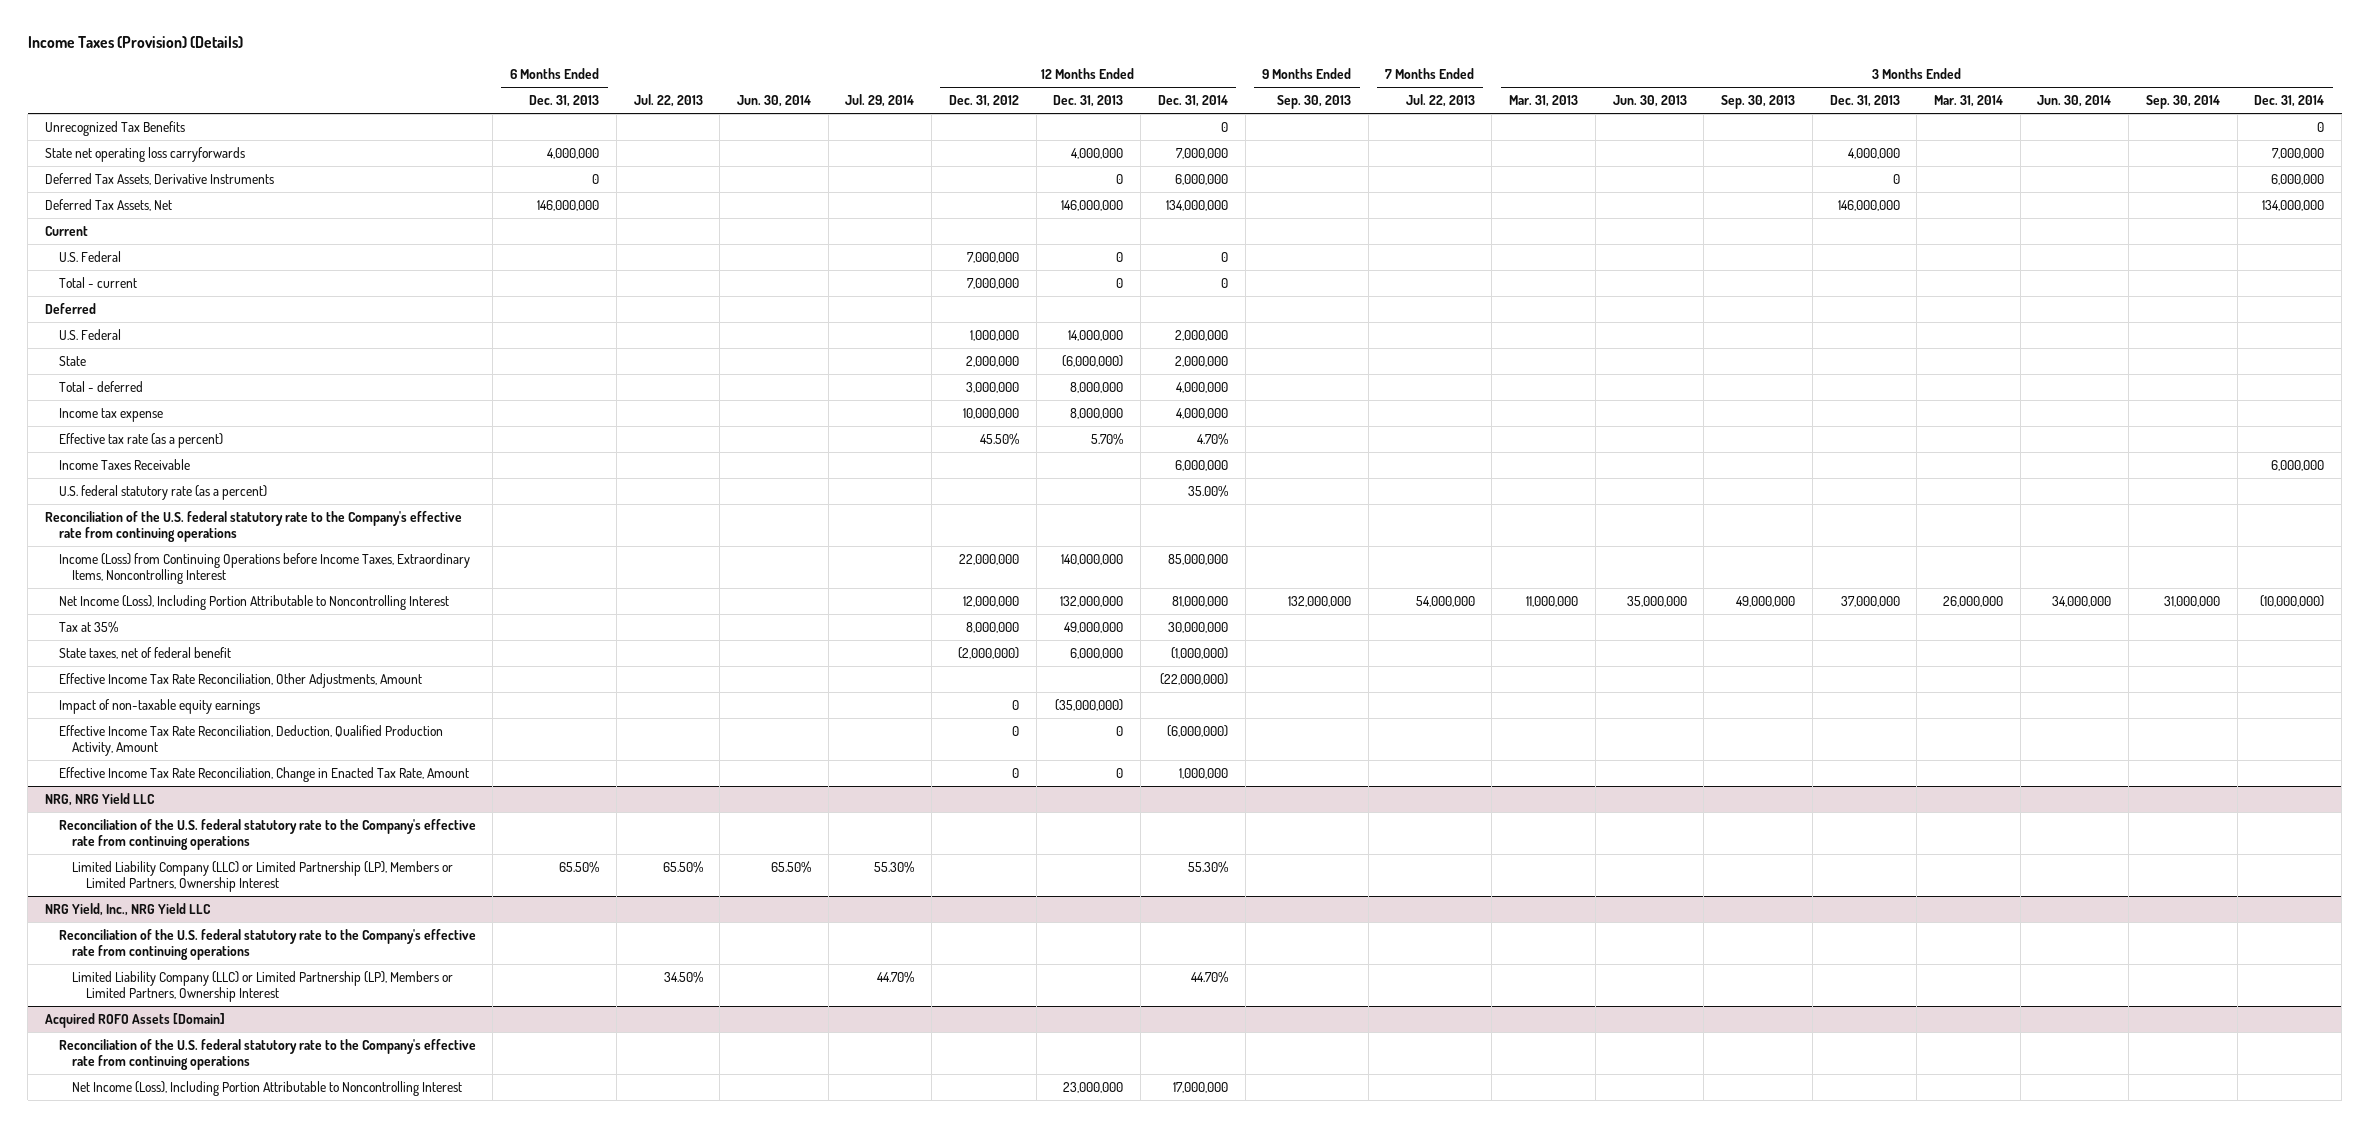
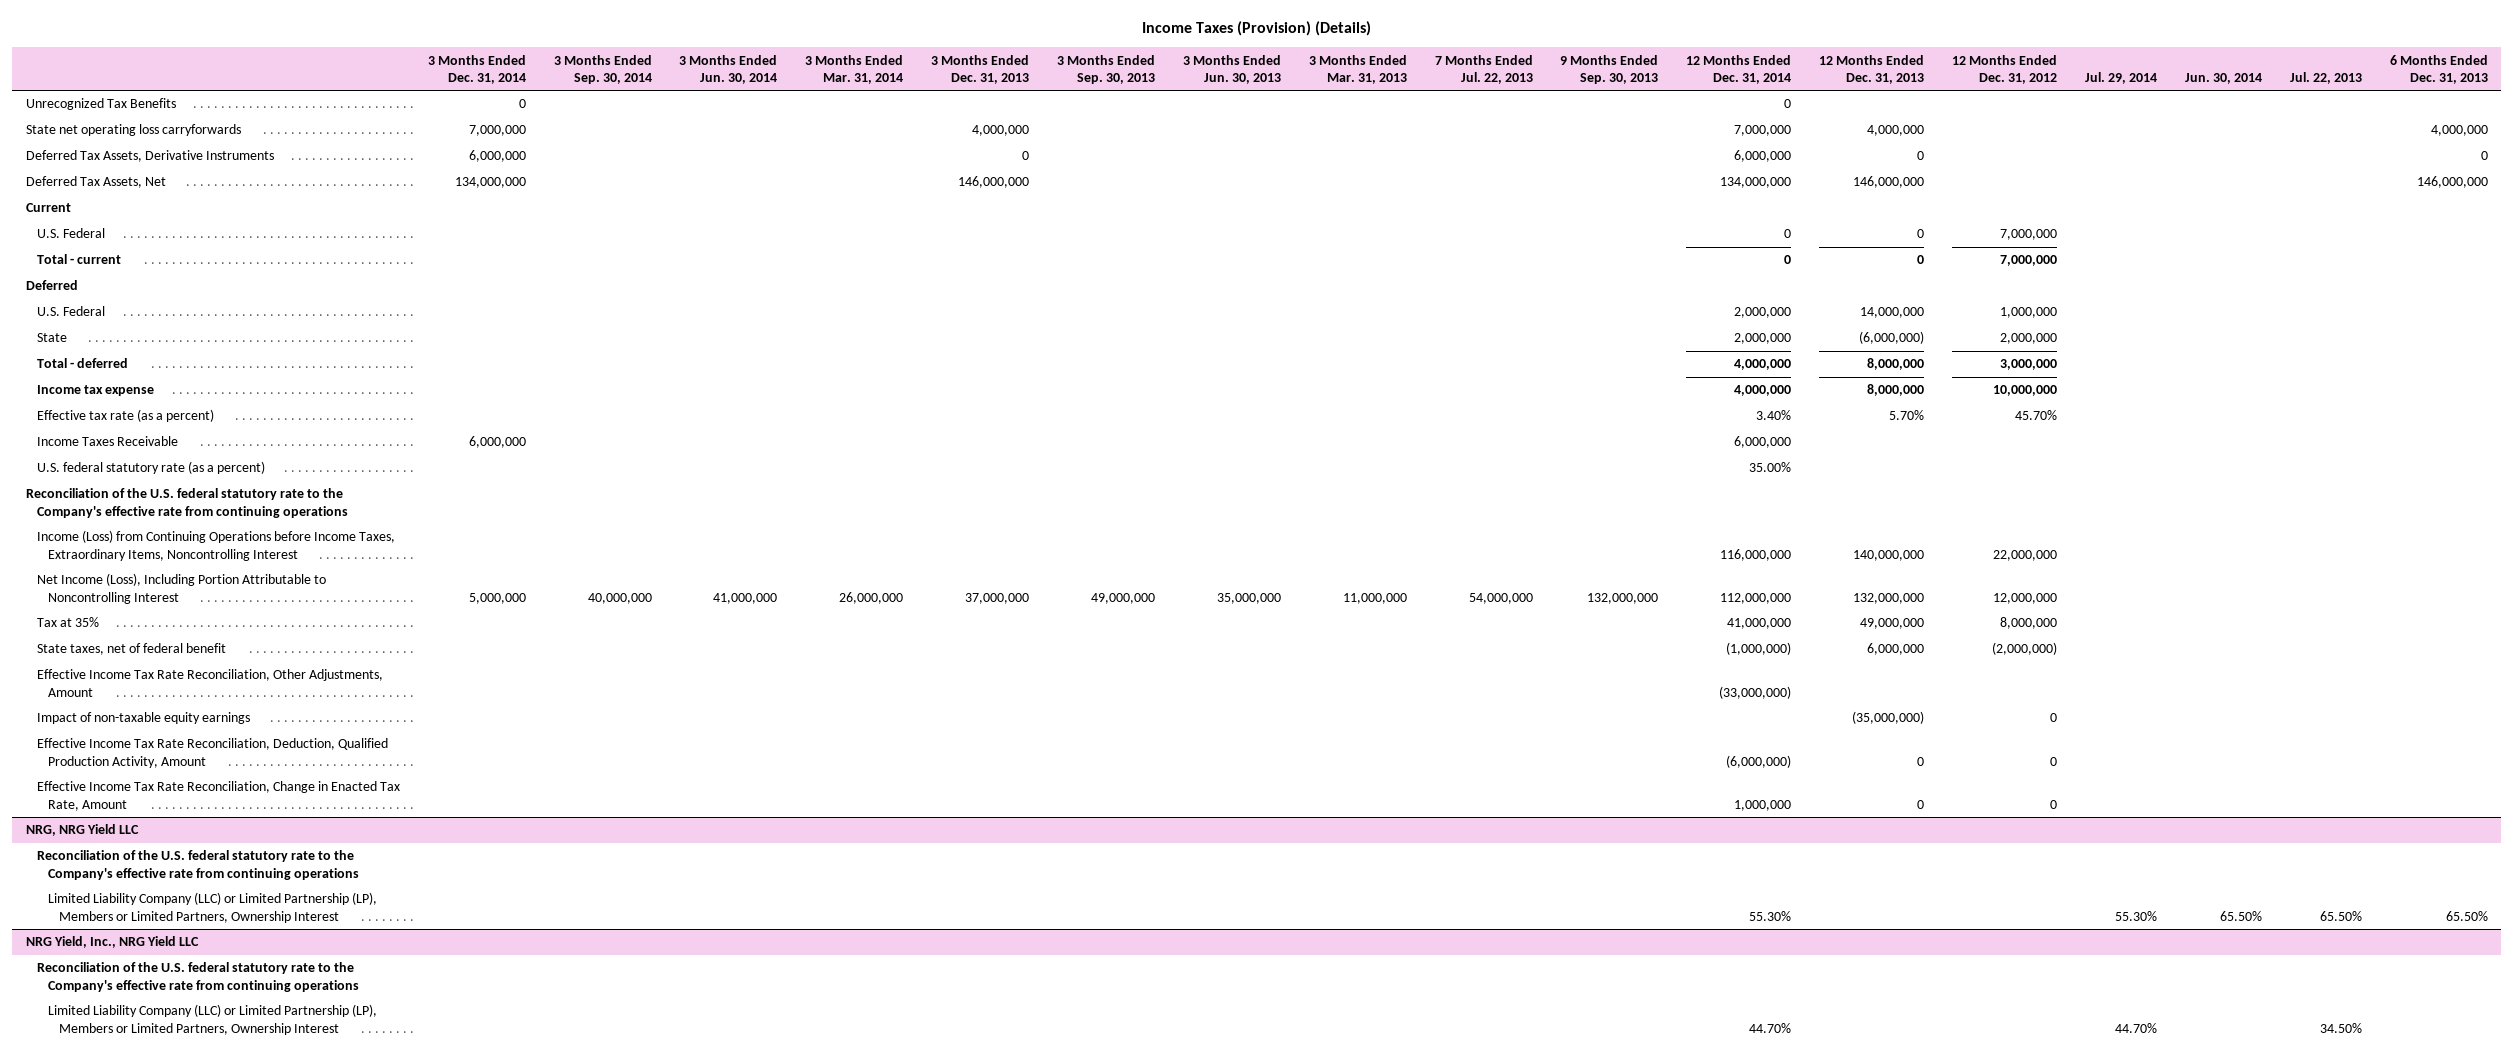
- | 6 Months Ended Dec. 31, 2013 | Jul. 22, 2013 | Jun. 30, 2014 | Jul. 29, 2014 | 12 Months Ended Dec. 31, 2012 | 12 Months Ended Dec. 31, 2013 | 12 Months Ended Dec. 31, 2014 | 9 Months Ended Sep. 30, 2013 | 7 Months Ended Jul. 22, 2013 | 3 Months Ended Mar. 31, 2013 | 3 Months Ended Jun. 30, 2013 | 3 Months Ended Sep. 30, 2013 | 3 Months Ended Dec. 31, 2013 | 3 Months Ended Mar. 31, 2014 | 3 Months Ended Jun. 30, 2014 | 3 Months Ended Sep. 30, 2014 | 3 Months Ended Dec. 31, 2014
+ | 3 Months Ended Dec. 31, 2014 | 3 Months Ended Sep. 30, 2014 | 3 Months Ended Jun. 30, 2014 | 3 Months Ended Mar. 31, 2014 | 3 Months Ended Dec. 31, 2013 | 3 Months Ended Sep. 30, 2013 | 3 Months Ended Jun. 30, 2013 | 3 Months Ended Mar. 31, 2013 | 7 Months Ended Jul. 22, 2013 | 9 Months Ended Sep. 30, 2013 | 12 Months Ended Dec. 31, 2014 | 12 Months Ended Dec. 31, 2013 | 12 Months Ended Dec. 31, 2012 | Jul. 29, 2014 | Jun. 30, 2014 | Jul. 22, 2013 | 6 Months Ended Dec. 31, 2013
- Effective tax rate (as a percent) | | | | | 45.50% | 5.70% | 4.70% | | | | | | | | | |
+ Effective tax rate (as a percent) | | | | | | | | | | | 3.40% | 5.70% | 45.70% | | | |
- Income (Loss) from Continuing Operations before Income Taxes, Extraordinary Items, Noncontrolling Interest | | | | | 22,000,000 | 140,000,000 | 85,000,000 | | | | | | | | | |
- Net Income (Loss), Including Portion Attributable to Noncontrolling Interest | | | | | 12,000,000 | 132,000,000 | 81,000,000 | 132,000,000 | 54,000,000 | 11,000,000 | 35,000,000 | 49,000,000 | 37,000,000 | 26,000,000 | 34,000,000 | 31,000,000 | (10,000,000)
- Tax at 35% | | | | | 8,000,000 | 49,000,000 | 30,000,000 | | | | | | | | | |
+ Income (Loss) from Continuing Operations before Income Taxes, Extraordinary Items, Noncontrolling Interest | | | | | | | | | | | 116,000,000 | 140,000,000 | 22,000,000 | | | |
+ Net Income (Loss), Including Portion Attributable to Noncontrolling Interest | 5,000,000 | 40,000,000 | 41,000,000 | 26,000,000 | 37,000,000 | 49,000,000 | 35,000,000 | 11,000,000 | 54,000,000 | 132,000,000 | 112,000,000 | 132,000,000 | 12,000,000 | | | |
+ Tax at 35% | | | | | | | | | | | 41,000,000 | 49,000,000 | 8,000,000 | | | |
- Effective Income Tax Rate Reconciliation, Other Adjustments, Amount | | | | | | | (22,000,000) | | | | | | | | | |
+ Effective Income Tax Rate Reconciliation, Other Adjustments, Amount | | | | | | | | | | | (33,000,000) | | | | | |
- Acquired ROFO Assets [Domain]
- Reconciliation of the U.S. federal statutory rate to the Company's effective rate from continuing operations
- Net Income (Loss), Including Portion Attributable to Noncontrolling Interest | | | | | | 23,000,000 | 17,000,000 | | | | | | | | | |

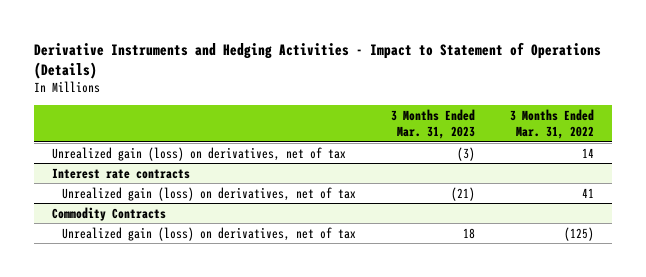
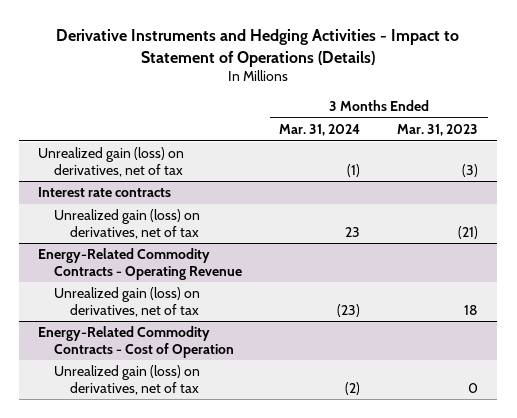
- | 3 Months Ended Mar. 31, 2023 | 3 Months Ended Mar. 31, 2022
+ | 3 Months Ended Mar. 31, 2024 | 3 Months Ended Mar. 31, 2023
- Commodity Contracts
+ Energy-Related Commodity Contracts - Operating Revenue
+ Energy-Related Commodity Contracts - Cost of Operation
+ Unrealized gain (loss) on derivatives, net of tax | (2) | 0

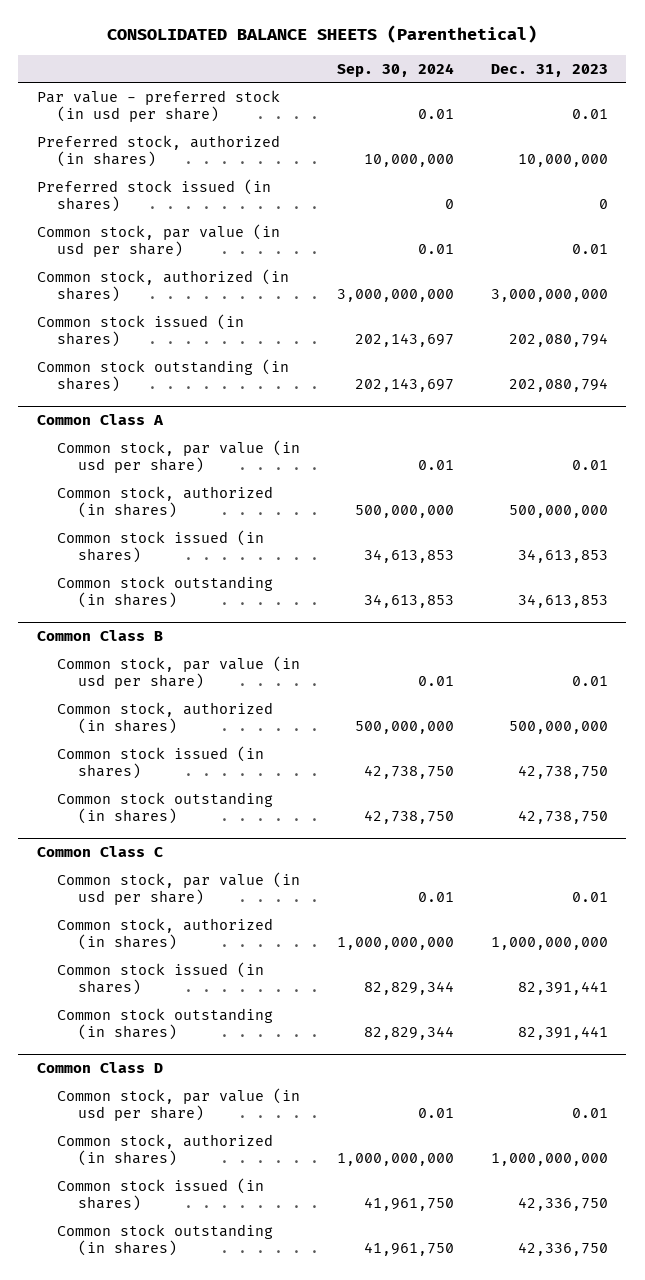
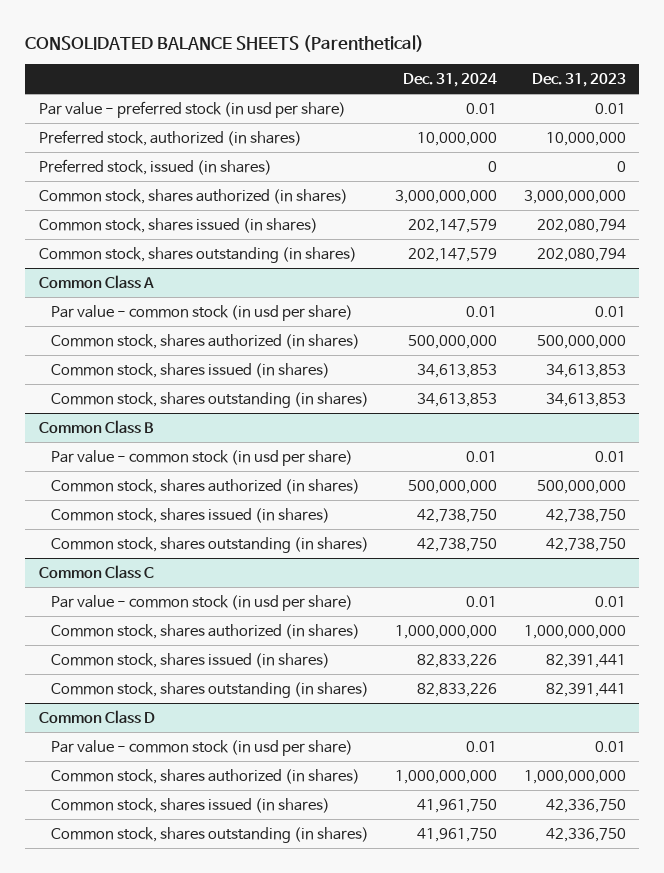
- | Sep. 30, 2024 | Dec. 31, 2023
+ | Dec. 31, 2024 | Dec. 31, 2023
- Preferred stock issued (in shares) | 0 | 0
- Common stock, par value (in usd per share) | 0.01 | 0.01
- Common stock, authorized (in shares) | 3,000,000,000 | 3,000,000,000
- Common stock issued (in shares) | 202,143,697 | 202,080,794
- Common stock outstanding (in shares) | 202,143,697 | 202,080,794
+ Preferred stock, issued (in shares) | 0 | 0
+ Common stock, shares authorized (in shares) | 3,000,000,000 | 3,000,000,000
+ Common stock, shares issued (in shares) | 202,147,579 | 202,080,794
+ Common stock, shares outstanding (in shares) | 202,147,579 | 202,080,794
@ Common Class A
- Common stock, par value (in usd per share) | 0.01 | 0.01
- Common stock, authorized (in shares) | 500,000,000 | 500,000,000
- Common stock issued (in shares) | 34,613,853 | 34,613,853
- Common stock outstanding (in shares) | 34,613,853 | 34,613,853
+ Par value - common stock (in usd per share) | 0.01 | 0.01
+ Common stock, shares authorized (in shares) | 500,000,000 | 500,000,000
+ Common stock, shares issued (in shares) | 34,613,853 | 34,613,853
+ Common stock, shares outstanding (in shares) | 34,613,853 | 34,613,853
@ Common Class B
- Common stock, par value (in usd per share) | 0.01 | 0.01
- Common stock, authorized (in shares) | 500,000,000 | 500,000,000
- Common stock issued (in shares) | 42,738,750 | 42,738,750
- Common stock outstanding (in shares) | 42,738,750 | 42,738,750
+ Par value - common stock (in usd per share) | 0.01 | 0.01
+ Common stock, shares authorized (in shares) | 500,000,000 | 500,000,000
+ Common stock, shares issued (in shares) | 42,738,750 | 42,738,750
+ Common stock, shares outstanding (in shares) | 42,738,750 | 42,738,750
@ Common Class C
- Common stock, par value (in usd per share) | 0.01 | 0.01
- Common stock, authorized (in shares) | 1,000,000,000 | 1,000,000,000
- Common stock issued (in shares) | 82,829,344 | 82,391,441
- Common stock outstanding (in shares) | 82,829,344 | 82,391,441
+ Par value - common stock (in usd per share) | 0.01 | 0.01
+ Common stock, shares authorized (in shares) | 1,000,000,000 | 1,000,000,000
+ Common stock, shares issued (in shares) | 82,833,226 | 82,391,441
+ Common stock, shares outstanding (in shares) | 82,833,226 | 82,391,441
@ Common Class D
- Common stock, par value (in usd per share) | 0.01 | 0.01
- Common stock, authorized (in shares) | 1,000,000,000 | 1,000,000,000
- Common stock issued (in shares) | 41,961,750 | 42,336,750
- Common stock outstanding (in shares) | 41,961,750 | 42,336,750
+ Par value - common stock (in usd per share) | 0.01 | 0.01
+ Common stock, shares authorized (in shares) | 1,000,000,000 | 1,000,000,000
+ Common stock, shares issued (in shares) | 41,961,750 | 42,336,750
+ Common stock, shares outstanding (in shares) | 41,961,750 | 42,336,750

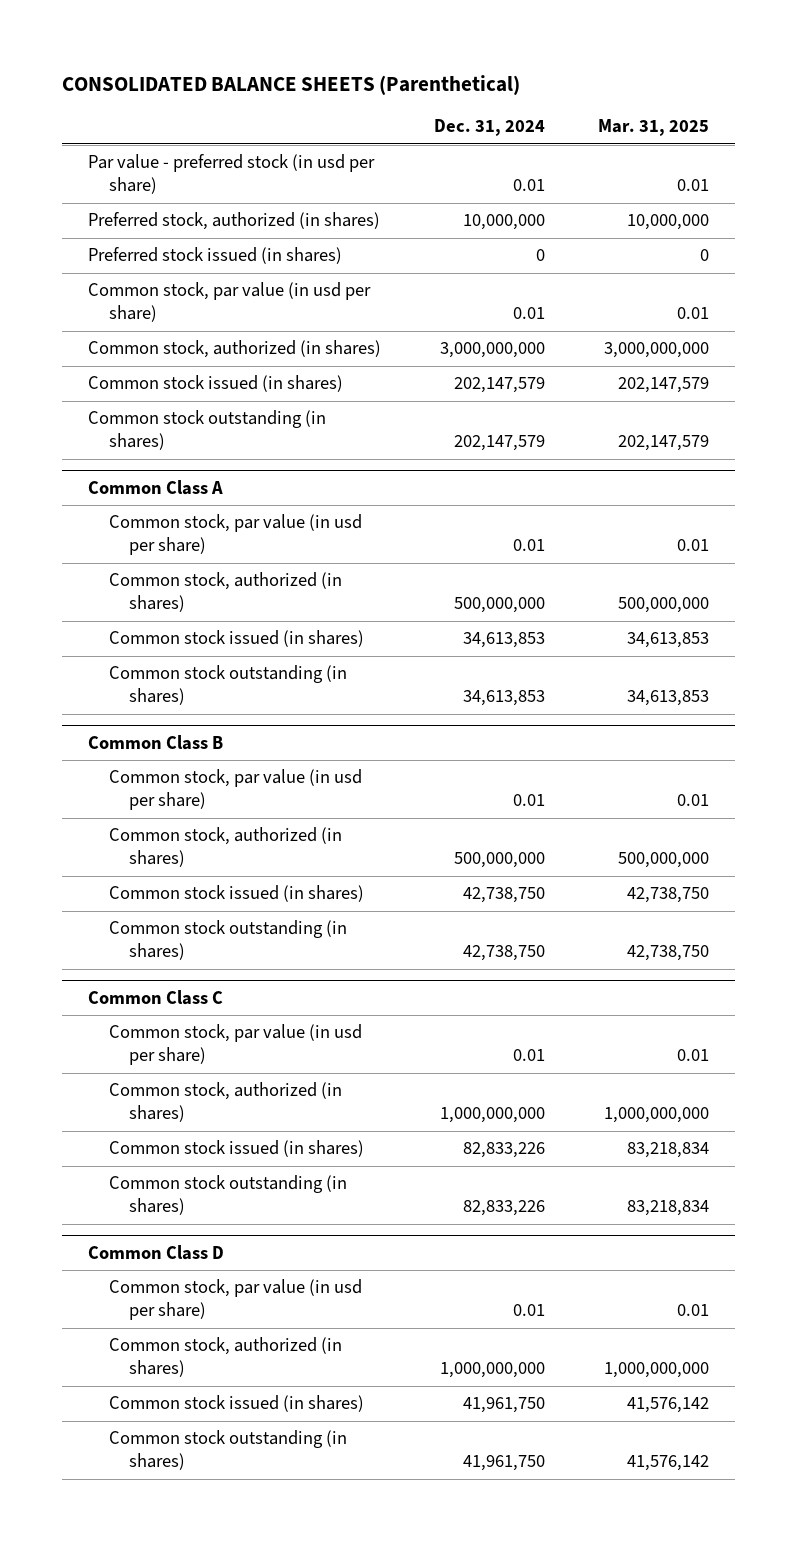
- | Dec. 31, 2024 | Dec. 31, 2023
+ | Dec. 31, 2024 | Mar. 31, 2025
- Preferred stock, issued (in shares) | 0 | 0
- Common stock, shares authorized (in shares) | 3,000,000,000 | 3,000,000,000
- Common stock, shares issued (in shares) | 202,147,579 | 202,080,794
- Common stock, shares outstanding (in shares) | 202,147,579 | 202,080,794
+ Preferred stock issued (in shares) | 0 | 0
+ Common stock, par value (in usd per share) | 0.01 | 0.01
+ Common stock, authorized (in shares) | 3,000,000,000 | 3,000,000,000
+ Common stock issued (in shares) | 202,147,579 | 202,147,579
+ Common stock outstanding (in shares) | 202,147,579 | 202,147,579
@ Common Class A
- Par value - common stock (in usd per share) | 0.01 | 0.01
- Common stock, shares authorized (in shares) | 500,000,000 | 500,000,000
- Common stock, shares issued (in shares) | 34,613,853 | 34,613,853
- Common stock, shares outstanding (in shares) | 34,613,853 | 34,613,853
+ Common stock, par value (in usd per share) | 0.01 | 0.01
+ Common stock, authorized (in shares) | 500,000,000 | 500,000,000
+ Common stock issued (in shares) | 34,613,853 | 34,613,853
+ Common stock outstanding (in shares) | 34,613,853 | 34,613,853
@ Common Class B
- Par value - common stock (in usd per share) | 0.01 | 0.01
- Common stock, shares authorized (in shares) | 500,000,000 | 500,000,000
- Common stock, shares issued (in shares) | 42,738,750 | 42,738,750
- Common stock, shares outstanding (in shares) | 42,738,750 | 42,738,750
+ Common stock, par value (in usd per share) | 0.01 | 0.01
+ Common stock, authorized (in shares) | 500,000,000 | 500,000,000
+ Common stock issued (in shares) | 42,738,750 | 42,738,750
+ Common stock outstanding (in shares) | 42,738,750 | 42,738,750
@ Common Class C
- Par value - common stock (in usd per share) | 0.01 | 0.01
- Common stock, shares authorized (in shares) | 1,000,000,000 | 1,000,000,000
- Common stock, shares issued (in shares) | 82,833,226 | 82,391,441
- Common stock, shares outstanding (in shares) | 82,833,226 | 82,391,441
+ Common stock, par value (in usd per share) | 0.01 | 0.01
+ Common stock, authorized (in shares) | 1,000,000,000 | 1,000,000,000
+ Common stock issued (in shares) | 82,833,226 | 83,218,834
+ Common stock outstanding (in shares) | 82,833,226 | 83,218,834
@ Common Class D
- Par value - common stock (in usd per share) | 0.01 | 0.01
- Common stock, shares authorized (in shares) | 1,000,000,000 | 1,000,000,000
- Common stock, shares issued (in shares) | 41,961,750 | 42,336,750
- Common stock, shares outstanding (in shares) | 41,961,750 | 42,336,750
+ Common stock, par value (in usd per share) | 0.01 | 0.01
+ Common stock, authorized (in shares) | 1,000,000,000 | 1,000,000,000
+ Common stock issued (in shares) | 41,961,750 | 41,576,142
+ Common stock outstanding (in shares) | 41,961,750 | 41,576,142

